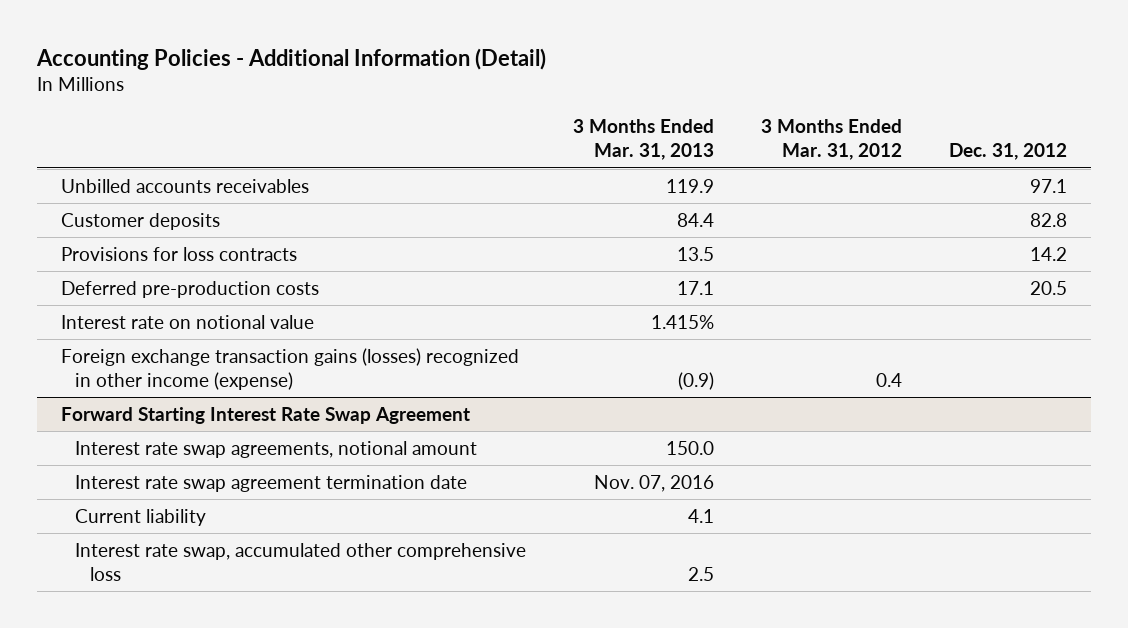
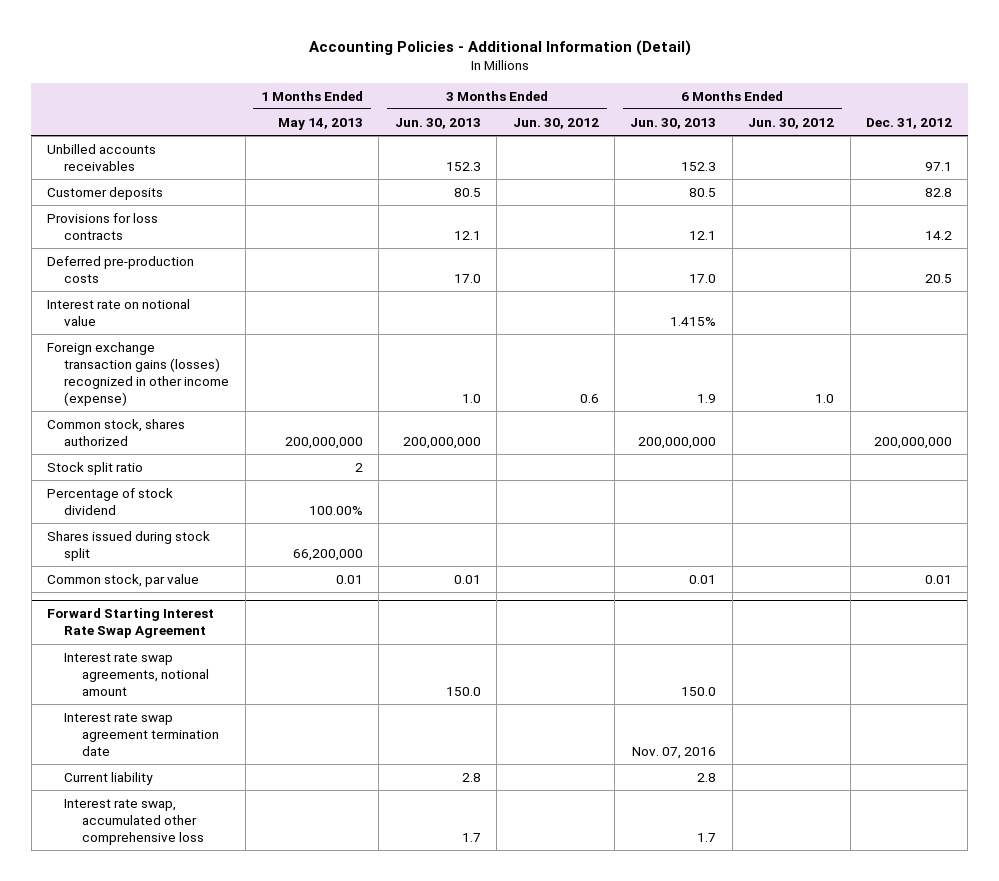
- | 3 Months Ended Mar. 31, 2013 | 3 Months Ended Mar. 31, 2012 | Dec. 31, 2012
+ | 1 Months Ended May 14, 2013 | 3 Months Ended Jun. 30, 2013 | 3 Months Ended Jun. 30, 2012 | 6 Months Ended Jun. 30, 2013 | 6 Months Ended Jun. 30, 2012 | Dec. 31, 2012
+ Common stock, shares authorized | 200,000,000 | 200,000,000 | | 200,000,000 | | 200,000,000
+ Stock split ratio | 2 | | | | |
+ Percentage of stock dividend | 100.00% | | | | |
+ Shares issued during stock split | 66,200,000 | | | | |
+ Common stock, par value | 0.01 | 0.01 | | 0.01 | | 0.01

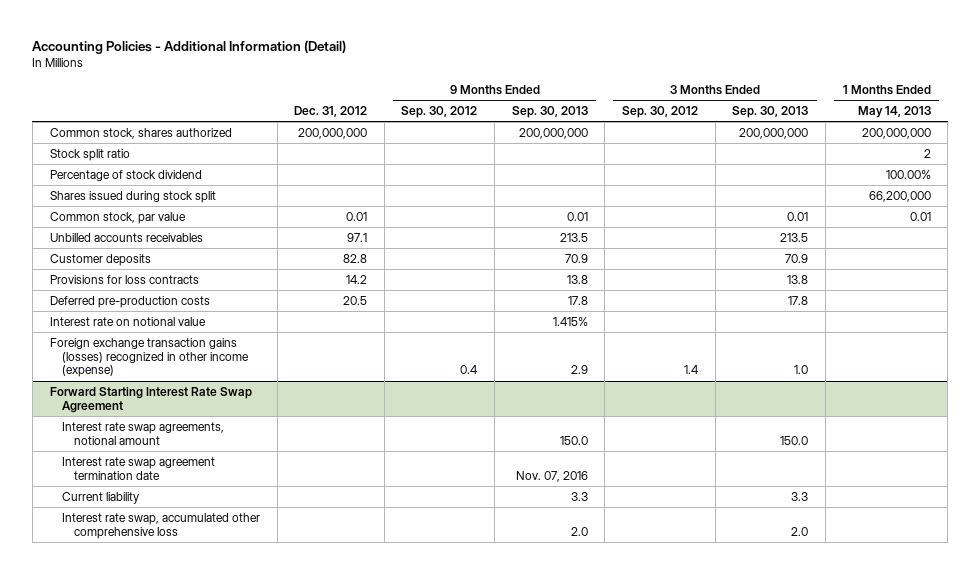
- | 1 Months Ended May 14, 2013 | 3 Months Ended Jun. 30, 2013 | 3 Months Ended Jun. 30, 2012 | 6 Months Ended Jun. 30, 2013 | 6 Months Ended Jun. 30, 2012 | Dec. 31, 2012
+ | Dec. 31, 2012 | 9 Months Ended Sep. 30, 2012 | 9 Months Ended Sep. 30, 2013 | 3 Months Ended Sep. 30, 2012 | 3 Months Ended Sep. 30, 2013 | 1 Months Ended May 14, 2013
moved up: Common stock, shares authorized | 200,000,000 | | 200,000,000 | | 200,000,000 | 200,000,000
moved up: Stock split ratio | | | | | | 2
moved up: Percentage of stock dividend | | | | | | 100.00%
moved up: Shares issued during stock split | | | | | | 66,200,000
moved up: Common stock, par value | 0.01 | | 0.01 | | 0.01 | 0.01

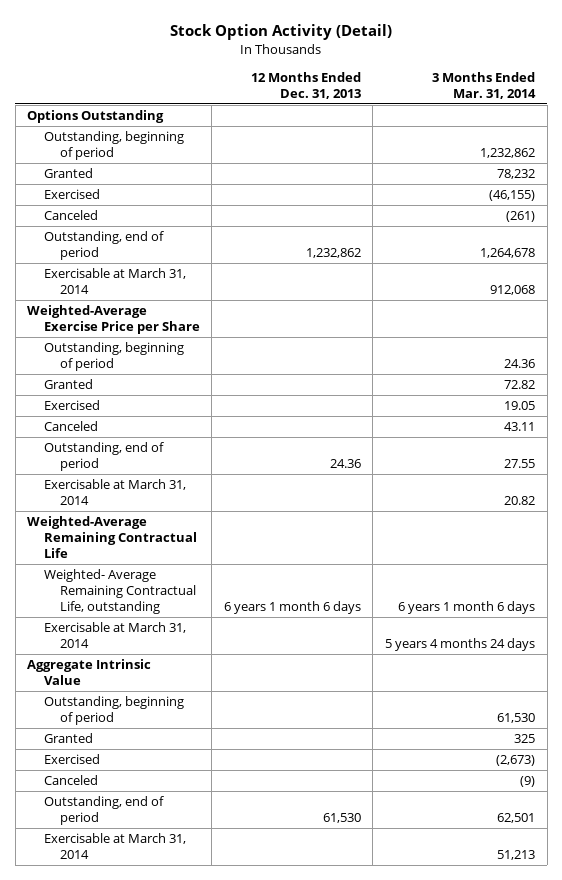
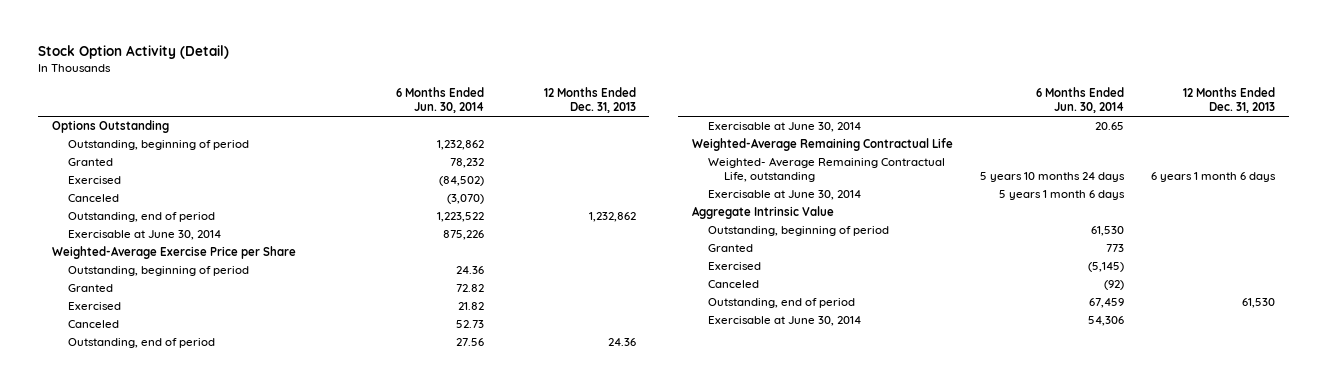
- | 12 Months Ended Dec. 31, 2013 | 3 Months Ended Mar. 31, 2014
+ | 6 Months Ended Jun. 30, 2014 | 12 Months Ended Dec. 31, 2013
- Exercisable at March 31, 2014 | | 912,068
+ Exercisable at June 30, 2014 | 875,226 |
- Exercisable at March 31, 2014 | | 20.82
+ Exercisable at June 30, 2014 | 20.65 |
- Exercisable at March 31, 2014 | | 5 years 4 months 24 days
+ Exercisable at June 30, 2014 | 5 years 1 month 6 days |
- Exercisable at March 31, 2014 | | 51,213
+ Exercisable at June 30, 2014 | 54,306 |

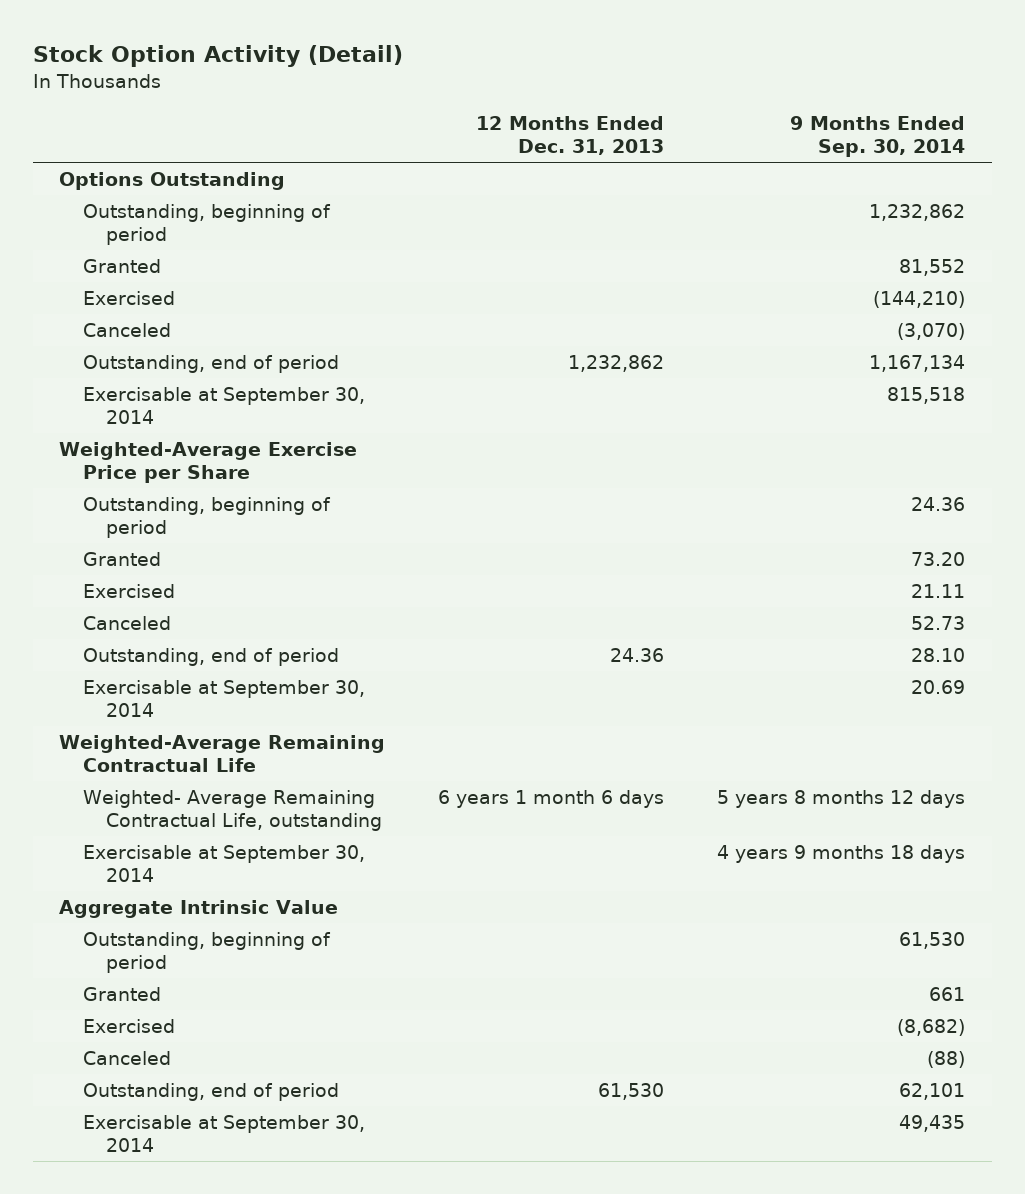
- | 6 Months Ended Jun. 30, 2014 | 12 Months Ended Dec. 31, 2013
+ | 12 Months Ended Dec. 31, 2013 | 9 Months Ended Sep. 30, 2014
- Exercisable at June 30, 2014 | 875,226 |
+ Exercisable at September 30, 2014 | | 815,518
- Exercisable at June 30, 2014 | 20.65 |
+ Exercisable at September 30, 2014 | | 20.69
- Exercisable at June 30, 2014 | 5 years 1 month 6 days |
+ Exercisable at September 30, 2014 | | 4 years 9 months 18 days
- Exercisable at June 30, 2014 | 54,306 |
+ Exercisable at September 30, 2014 | | 49,435

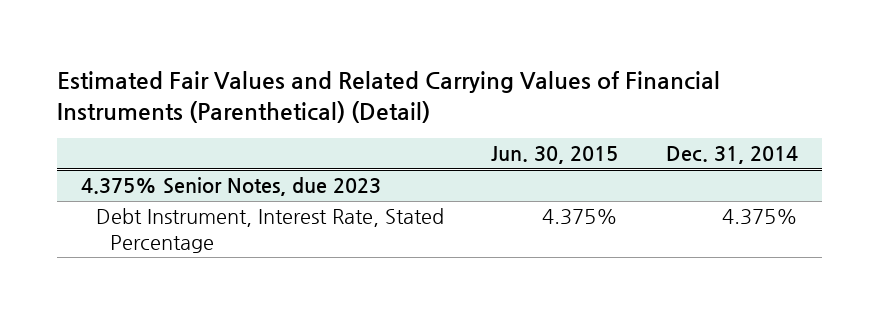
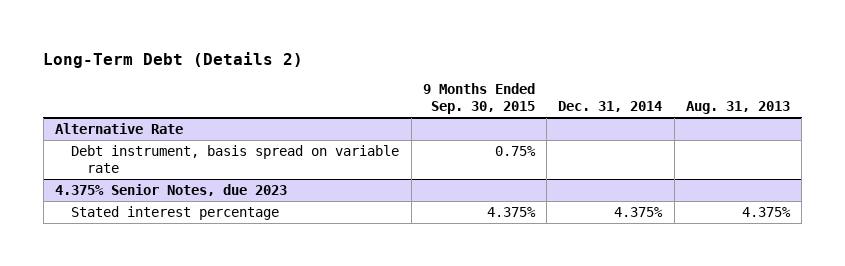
- Estimated Fair Values and Related Carrying Values of Financial Instruments (Parenthetical) (Detail)
+ Long-Term Debt (Details 2)
- | Jun. 30, 2015 | Dec. 31, 2014
+ | 9 Months Ended Sep. 30, 2015 | Dec. 31, 2014 | Aug. 31, 2013
+ Alternative Rate
+ Debt instrument, basis spread on variable rate | 0.75% | |
@ 4.375% Senior Notes, due 2023
- Debt Instrument, Interest Rate, Stated Percentage | 4.375% | 4.375%
+ Stated interest percentage | 4.375% | 4.375% | 4.375%

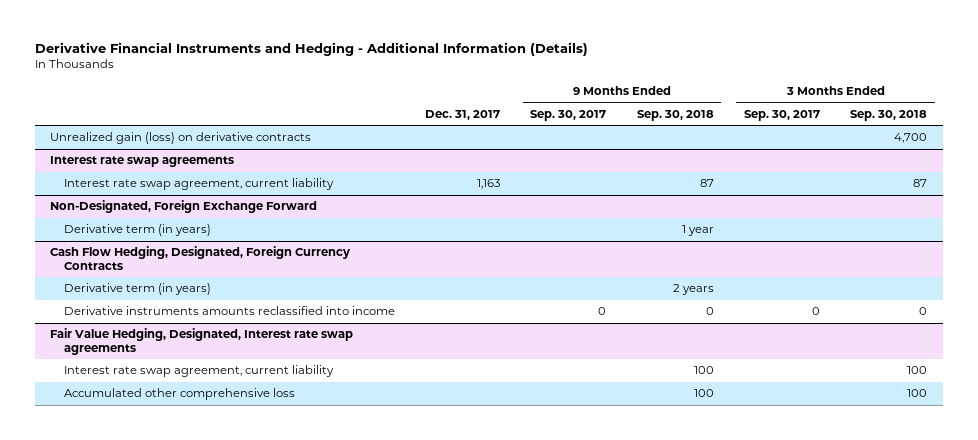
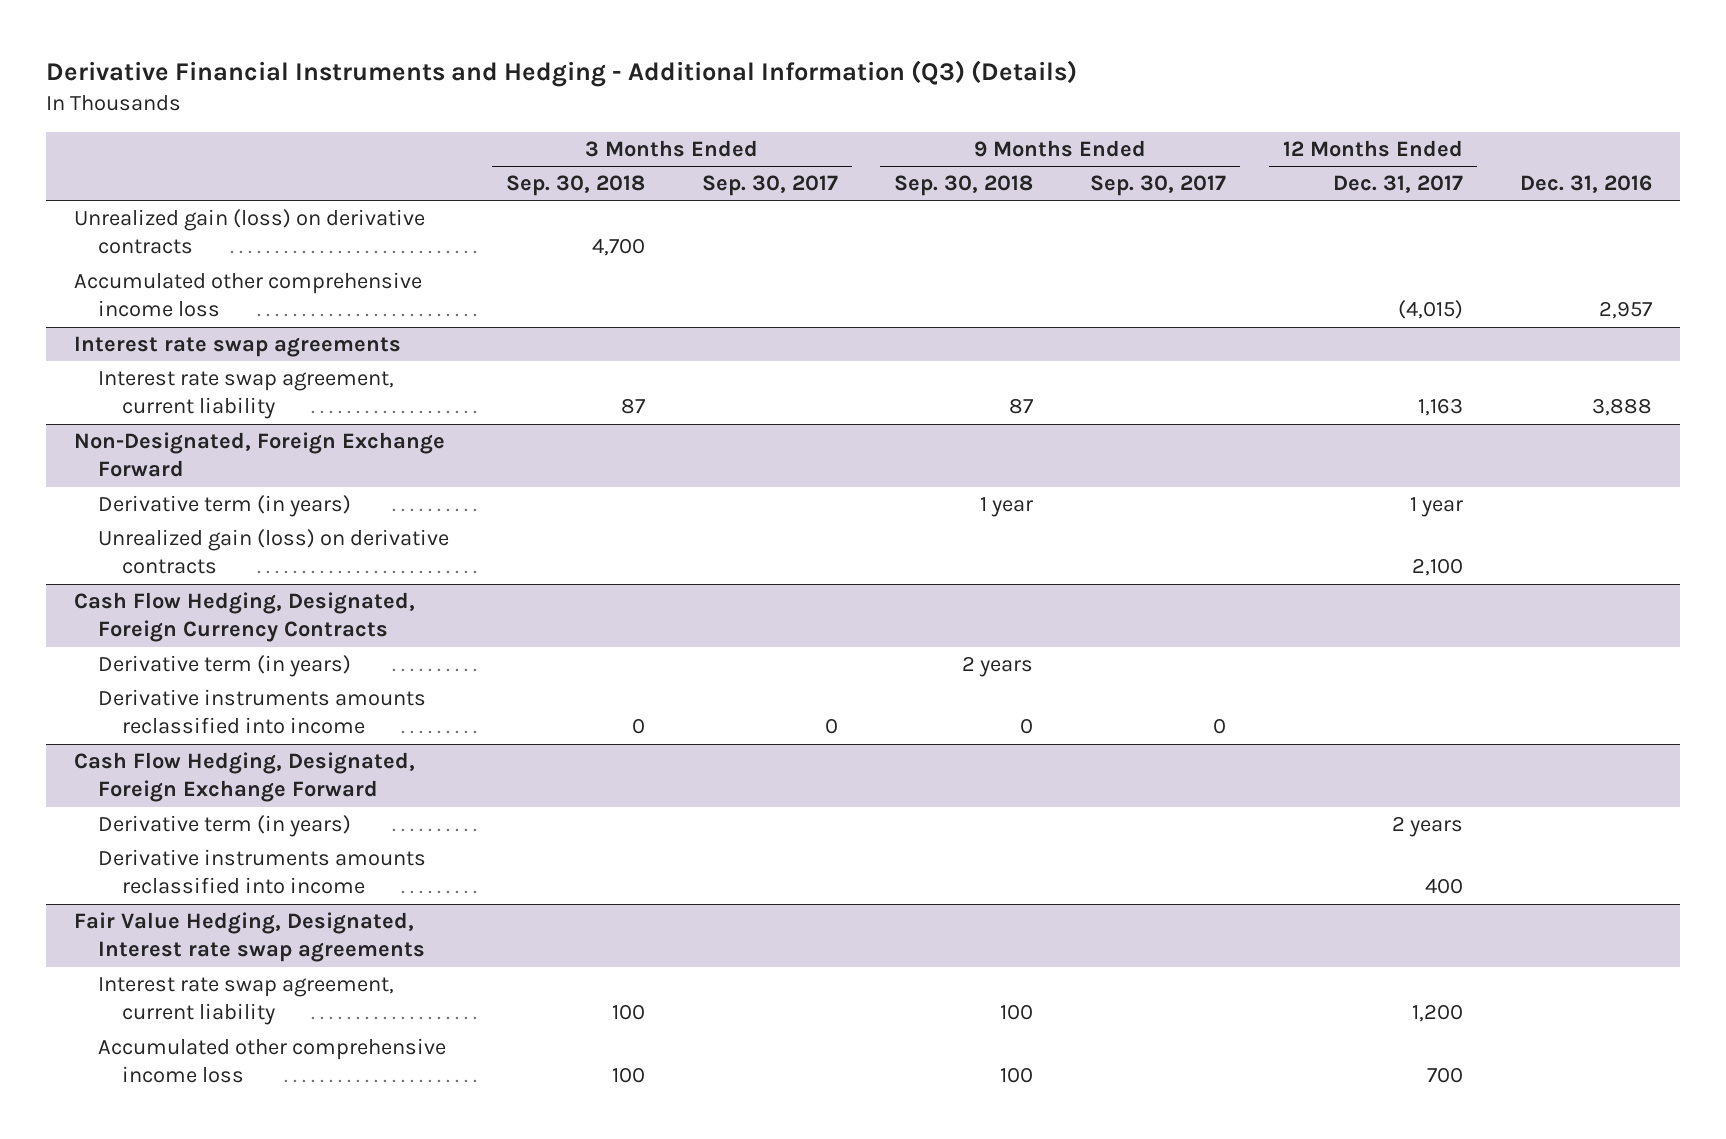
- Derivative Financial Instruments and Hedging - Additional Information (Details)
+ Derivative Financial Instruments and Hedging - Additional Information (Q3) (Details)
- | Dec. 31, 2017 | 9 Months Ended Sep. 30, 2017 | 9 Months Ended Sep. 30, 2018 | 3 Months Ended Sep. 30, 2017 | 3 Months Ended Sep. 30, 2018
+ | 3 Months Ended Sep. 30, 2018 | 3 Months Ended Sep. 30, 2017 | 9 Months Ended Sep. 30, 2018 | 9 Months Ended Sep. 30, 2017 | 12 Months Ended Dec. 31, 2017 | Dec. 31, 2016
+ Accumulated other comprehensive income loss | | | | | (4,015) | 2,957
@ Non-Designated, Foreign Exchange Forward
+ Unrealized gain (loss) on derivative contracts | | | | | 2,100 |
+ Cash Flow Hedging, Designated, Foreign Exchange Forward
+ Derivative term (in years) | | | | | 2 years |
+ Derivative instruments amounts reclassified into income | | | | | 400 |
@ Fair Value Hedging, Designated, Interest rate swap agreements
- Accumulated other comprehensive loss | | | 100 | | 100
+ Accumulated other comprehensive income loss | 100 | | 100 | | 700 |

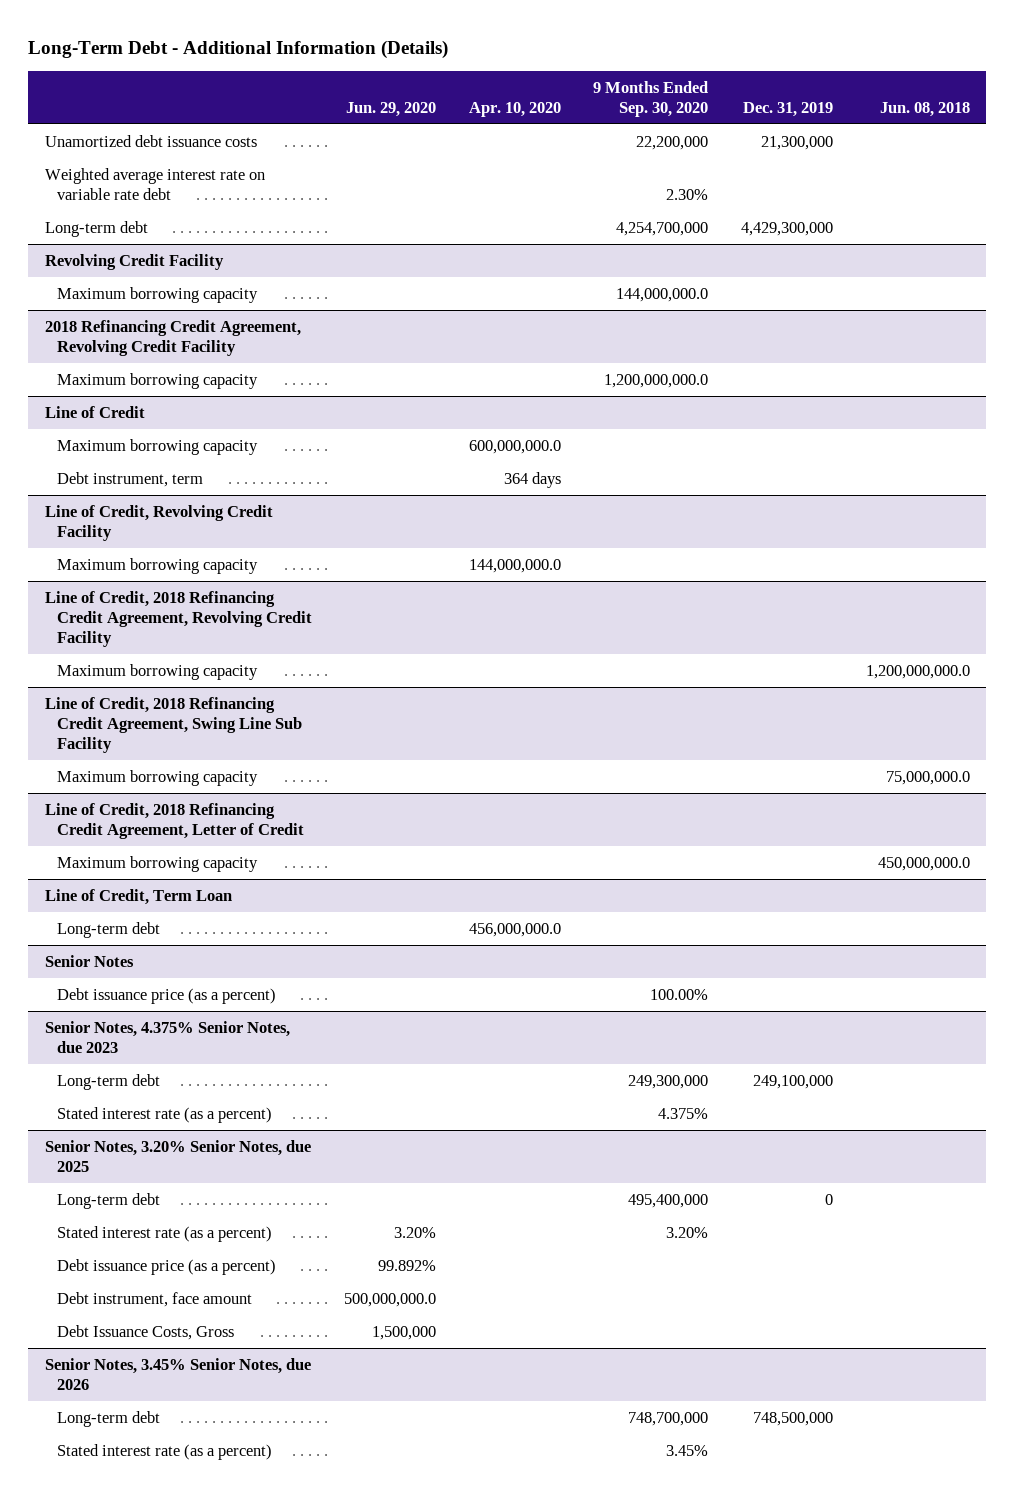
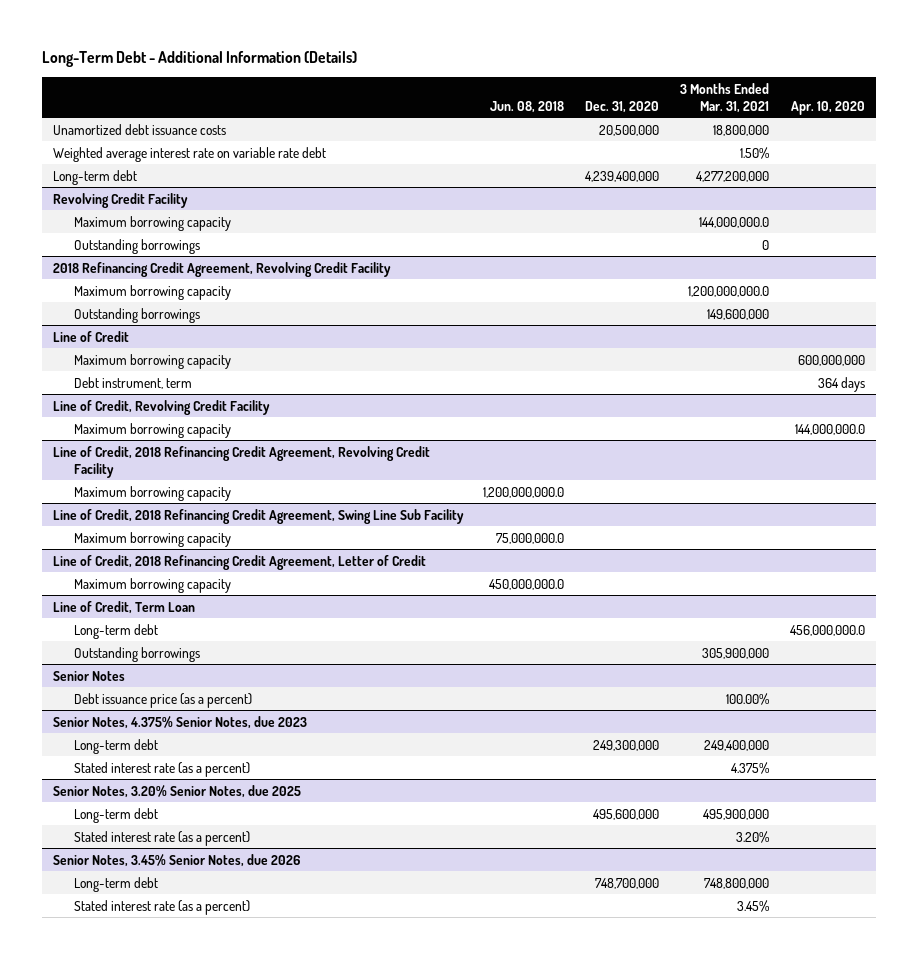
- | Jun. 29, 2020 | Apr. 10, 2020 | 9 Months Ended Sep. 30, 2020 | Dec. 31, 2019 | Jun. 08, 2018
+ | Jun. 08, 2018 | Dec. 31, 2020 | 3 Months Ended Mar. 31, 2021 | Apr. 10, 2020
@ Revolving Credit Facility
+ Outstanding borrowings | | | 0 |
@ 2018 Refinancing Credit Agreement, Revolving Credit Facility
+ Outstanding borrowings | | | 149,600,000 |
@ Line of Credit
- Maximum borrowing capacity | | 600,000,000.0 | | |
+ Maximum borrowing capacity | | | | 600,000,000
@ Line of Credit, Term Loan
+ Outstanding borrowings | | | 305,900,000 |
@ Senior Notes, 3.20% Senior Notes, due 2025
- Debt issuance price (as a percent) | 99.892% | | | |
- Debt instrument, face amount | 500,000,000.0 | | | |
- Debt Issuance Costs, Gross | 1,500,000 | | | |

